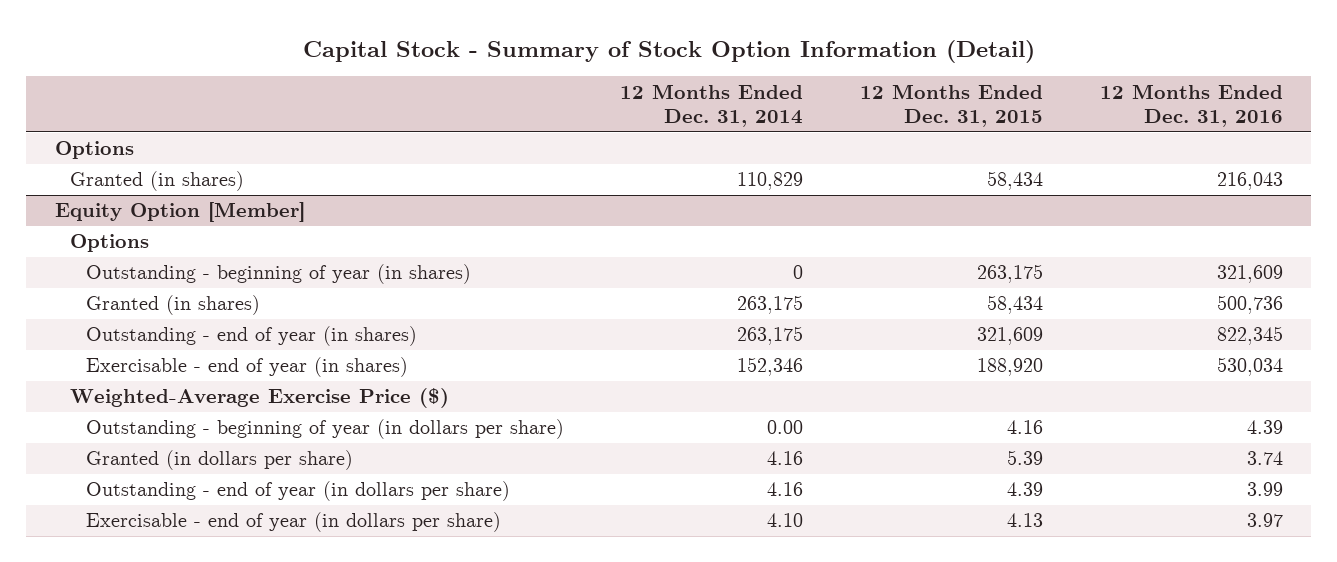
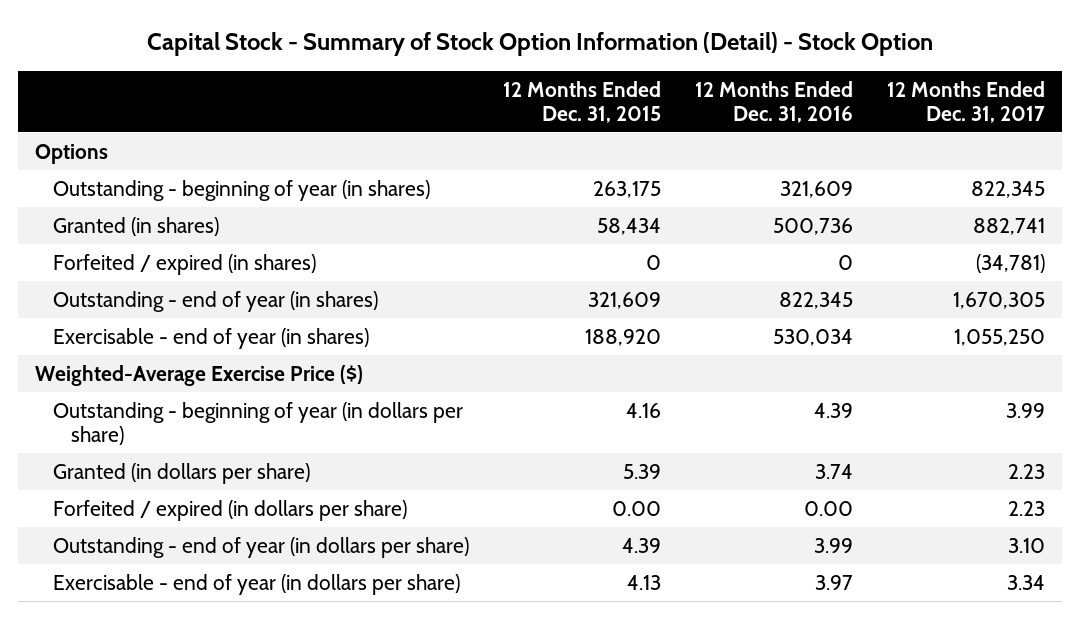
- Capital Stock - Summary of Stock Option Information (Detail)
+ Capital Stock - Summary of Stock Option Information (Detail) - Stock Option
- | 12 Months Ended Dec. 31, 2014 | 12 Months Ended Dec. 31, 2015 | 12 Months Ended Dec. 31, 2016
+ | 12 Months Ended Dec. 31, 2015 | 12 Months Ended Dec. 31, 2016 | 12 Months Ended Dec. 31, 2017
- Granted (in shares) | 110,829 | 58,434 | 216,043
- Equity Option [Member]
- Options
+ Forfeited / expired (in shares) | 0 | 0 | (34,781)
+ Forfeited / expired (in dollars per share) | 0.00 | 0.00 | 2.23

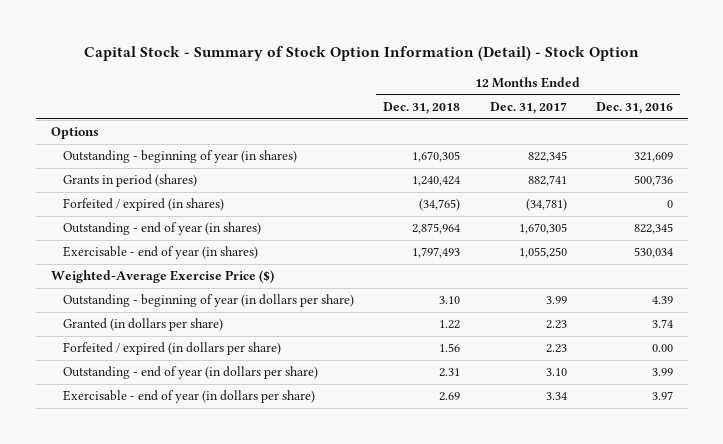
- | 12 Months Ended Dec. 31, 2015 | 12 Months Ended Dec. 31, 2016 | 12 Months Ended Dec. 31, 2017
+ | 12 Months Ended Dec. 31, 2018 | 12 Months Ended Dec. 31, 2017 | 12 Months Ended Dec. 31, 2016
- Granted (in shares) | 58,434 | 500,736 | 882,741
+ Grants in period (shares) | 1,240,424 | 882,741 | 500,736

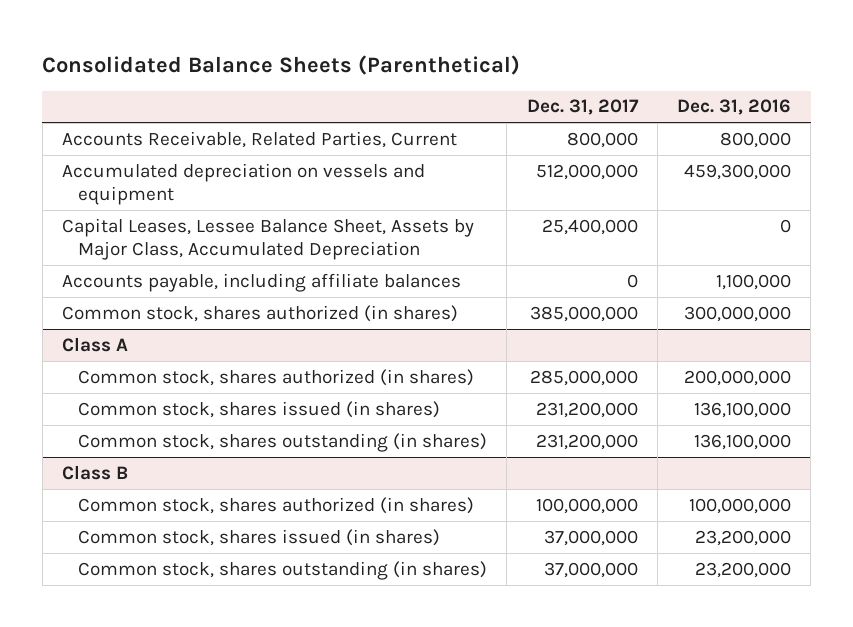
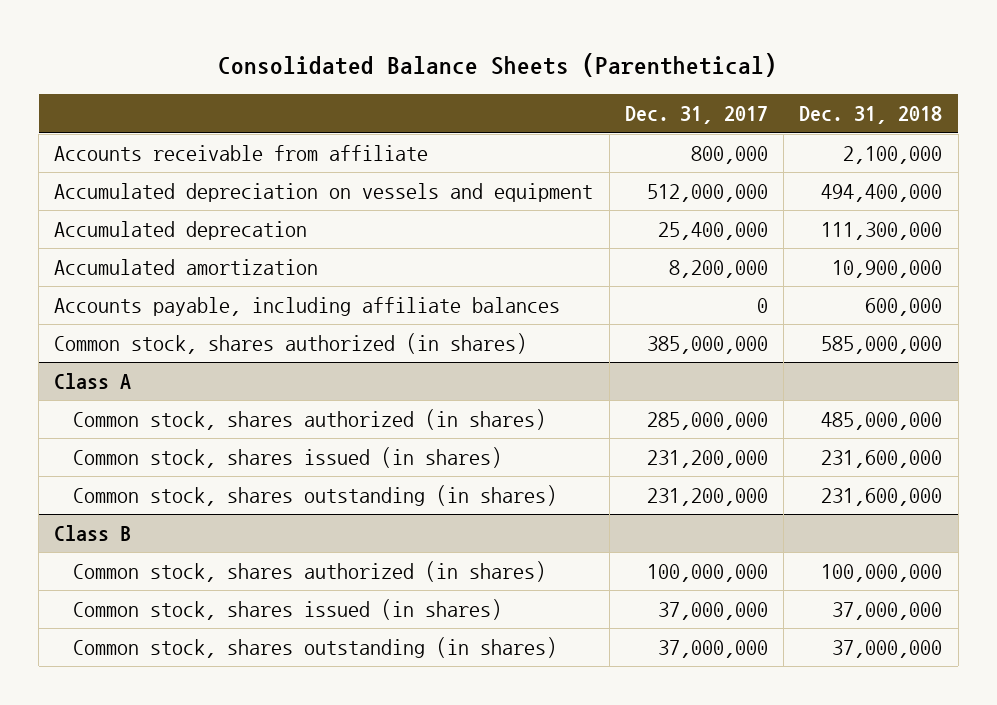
- | Dec. 31, 2017 | Dec. 31, 2016
+ | Dec. 31, 2017 | Dec. 31, 2018
- Accounts Receivable, Related Parties, Current | 800,000 | 800,000
+ Accounts receivable from affiliate | 800,000 | 2,100,000
- Capital Leases, Lessee Balance Sheet, Assets by Major Class, Accumulated Depreciation | 25,400,000 | 0
+ Accumulated deprecation | 25,400,000 | 111,300,000
+ Accumulated amortization | 8,200,000 | 10,900,000

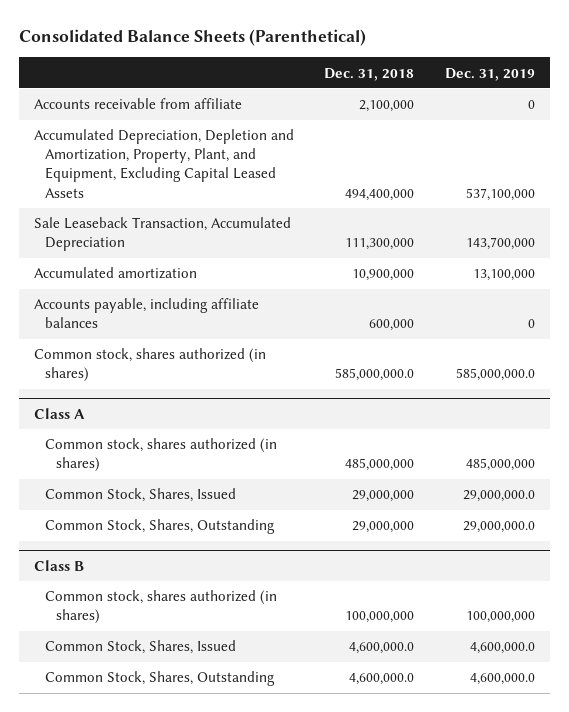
- | Dec. 31, 2017 | Dec. 31, 2018
+ | Dec. 31, 2018 | Dec. 31, 2019
- Accumulated depreciation on vessels and equipment | 512,000,000 | 494,400,000
- Accumulated deprecation | 25,400,000 | 111,300,000
+ Accumulated Depreciation, Depletion and Amortization, Property, Plant, and Equipment, Excluding Capital Leased Assets | 494,400,000 | 537,100,000
+ Sale Leaseback Transaction, Accumulated Depreciation | 111,300,000 | 143,700,000
- Common stock, shares authorized (in shares) | 385,000,000 | 585,000,000
+ Common stock, shares authorized (in shares) | 585,000,000.0 | 585,000,000.0
@ Class A
- Common stock, shares issued (in shares) | 231,200,000 | 231,600,000
- Common stock, shares outstanding (in shares) | 231,200,000 | 231,600,000
+ Common Stock, Shares, Issued | 29,000,000 | 29,000,000.0
+ Common Stock, Shares, Outstanding | 29,000,000 | 29,000,000.0
@ Class B
- Common stock, shares issued (in shares) | 37,000,000 | 37,000,000
- Common stock, shares outstanding (in shares) | 37,000,000 | 37,000,000
+ Common Stock, Shares, Issued | 4,600,000.0 | 4,600,000.0
+ Common Stock, Shares, Outstanding | 4,600,000.0 | 4,600,000.0

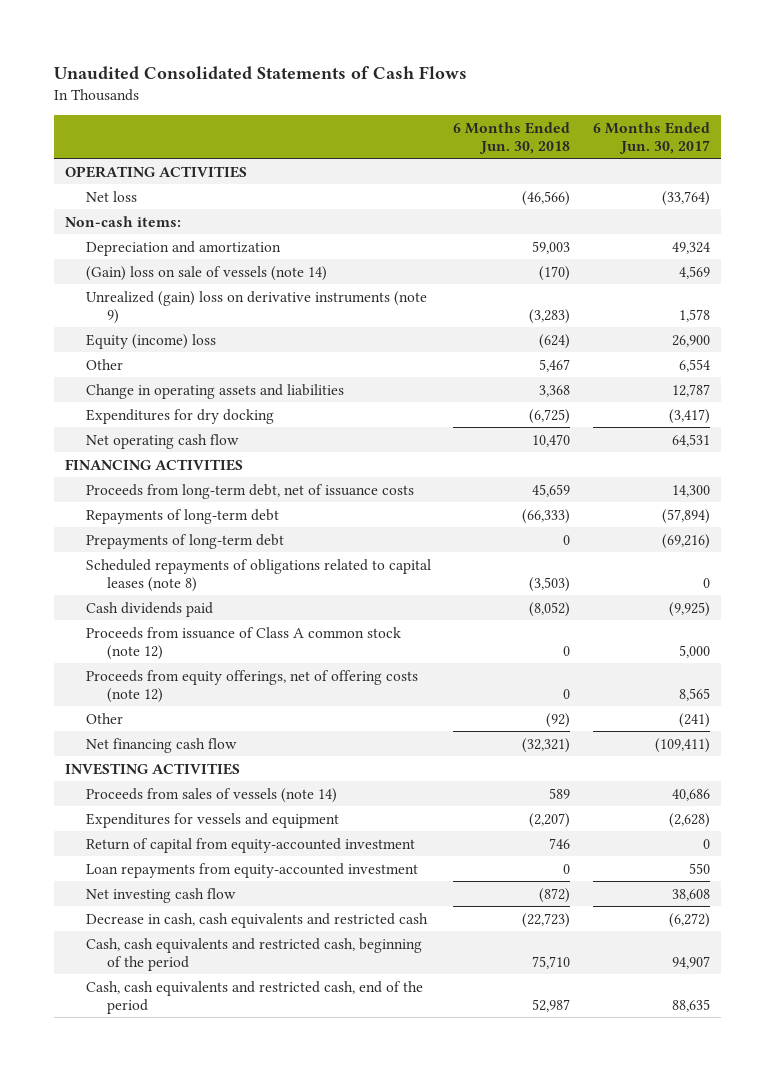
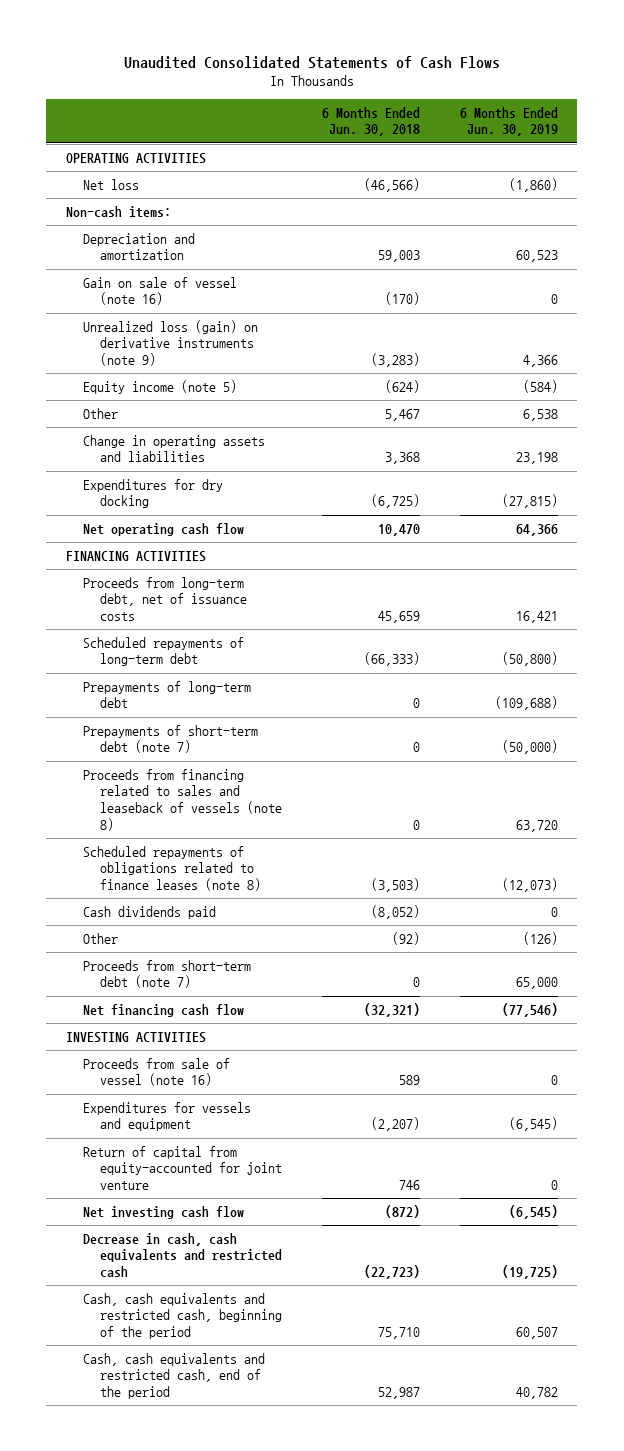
- | 6 Months Ended Jun. 30, 2018 | 6 Months Ended Jun. 30, 2017
+ | 6 Months Ended Jun. 30, 2018 | 6 Months Ended Jun. 30, 2019
- (Gain) loss on sale of vessels (note 14) | (170) | 4,569
- Unrealized (gain) loss on derivative instruments (note 9) | (3,283) | 1,578
- Equity (income) loss | (624) | 26,900
+ Gain on sale of vessel (note 16) | (170) | 0
+ Unrealized loss (gain) on derivative instruments (note 9) | (3,283) | 4,366
+ Equity income (note 5) | (624) | (584)
- Repayments of long-term debt | (66,333) | (57,894)
+ Scheduled repayments of long-term debt | (66,333) | (50,800)
- Scheduled repayments of obligations related to capital leases (note 8) | (3,503) | 0
+ Prepayments of short-term debt (note 7) | 0 | (50,000)
+ Proceeds from financing related to sales and leaseback of vessels (note 8) | 0 | 63,720
+ Scheduled repayments of obligations related to finance leases (note 8) | (3,503) | (12,073)
- Proceeds from issuance of Class A common stock (note 12) | 0 | 5,000
- Proceeds from equity offerings, net of offering costs (note 12) | 0 | 8,565
+ Proceeds from short-term debt (note 7) | 0 | 65,000
- Proceeds from sales of vessels (note 14) | 589 | 40,686
+ Proceeds from sale of vessel (note 16) | 589 | 0
- Return of capital from equity-accounted investment | 746 | 0
- Loan repayments from equity-accounted investment | 0 | 550
+ Return of capital from equity-accounted for joint venture | 746 | 0

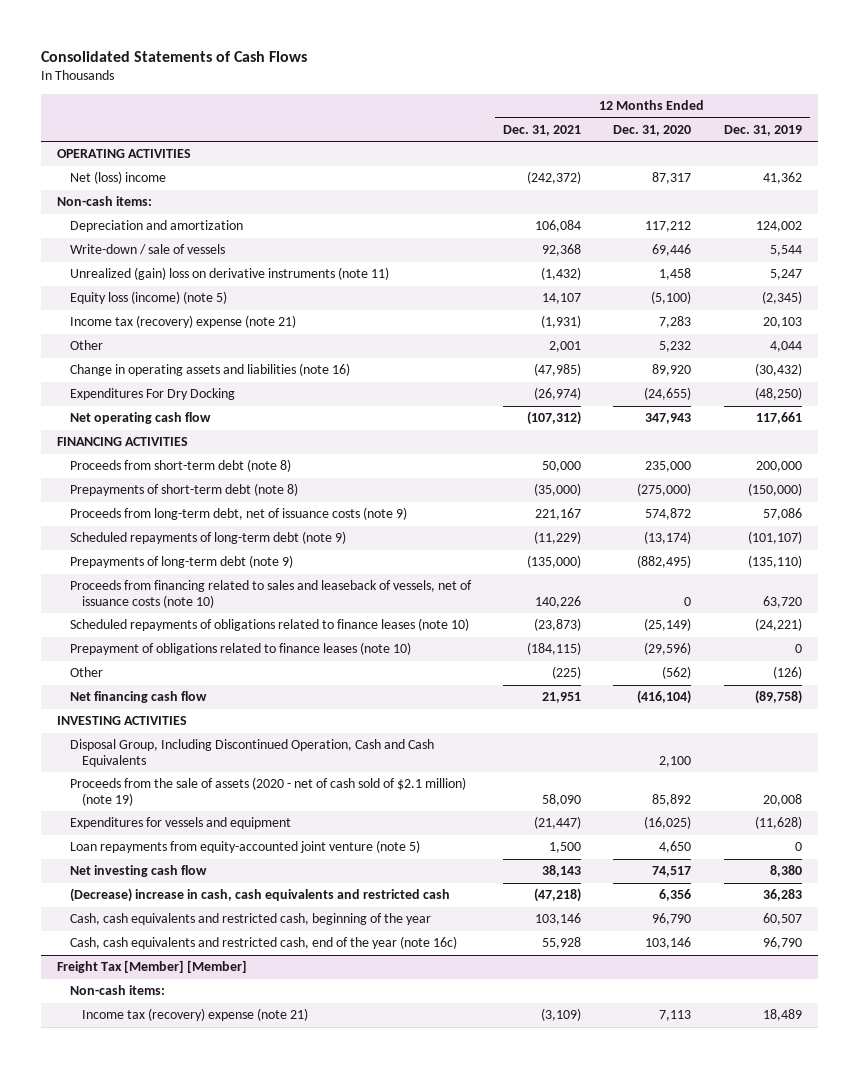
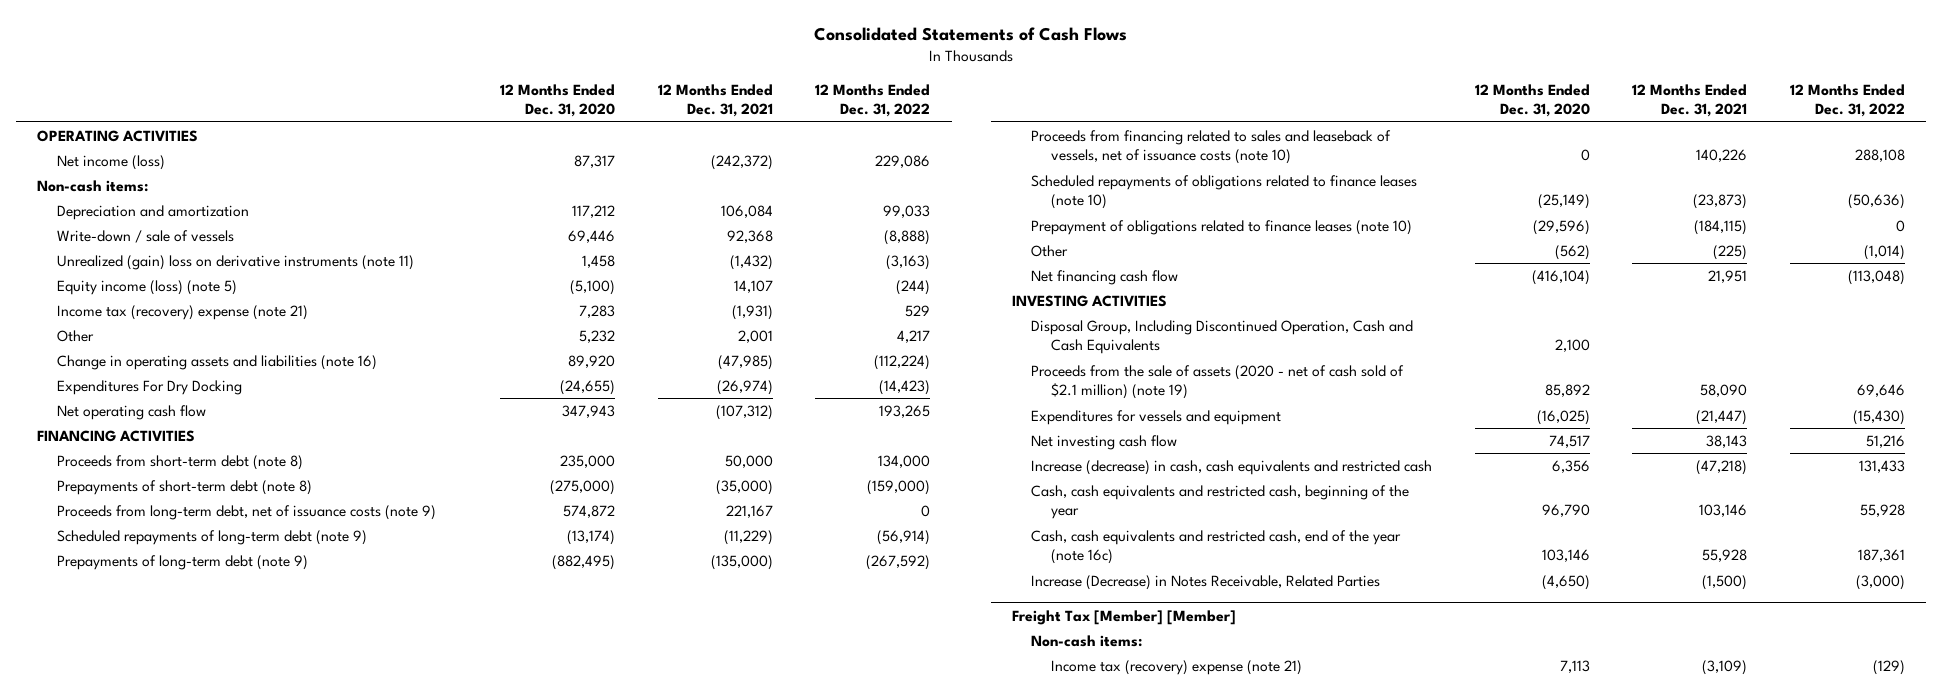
- | 12 Months Ended Dec. 31, 2021 | 12 Months Ended Dec. 31, 2020 | 12 Months Ended Dec. 31, 2019
+ | 12 Months Ended Dec. 31, 2020 | 12 Months Ended Dec. 31, 2021 | 12 Months Ended Dec. 31, 2022
- Net (loss) income | (242,372) | 87,317 | 41,362
+ Net income (loss) | 87,317 | (242,372) | 229,086
- Equity loss (income) (note 5) | 14,107 | (5,100) | (2,345)
+ Equity income (loss) (note 5) | (5,100) | 14,107 | (244)
- Loan repayments from equity-accounted joint venture (note 5) | 1,500 | 4,650 | 0
- (Decrease) increase in cash, cash equivalents and restricted cash | (47,218) | 6,356 | 36,283
+ Increase (decrease) in cash, cash equivalents and restricted cash | 6,356 | (47,218) | 131,433
+ Increase (Decrease) in Notes Receivable, Related Parties | (4,650) | (1,500) | (3,000)

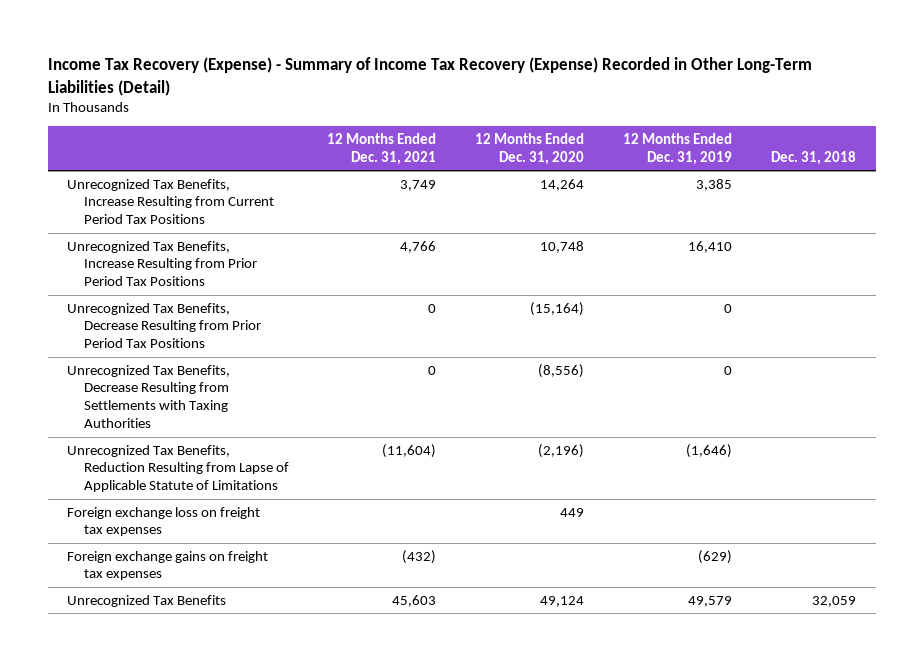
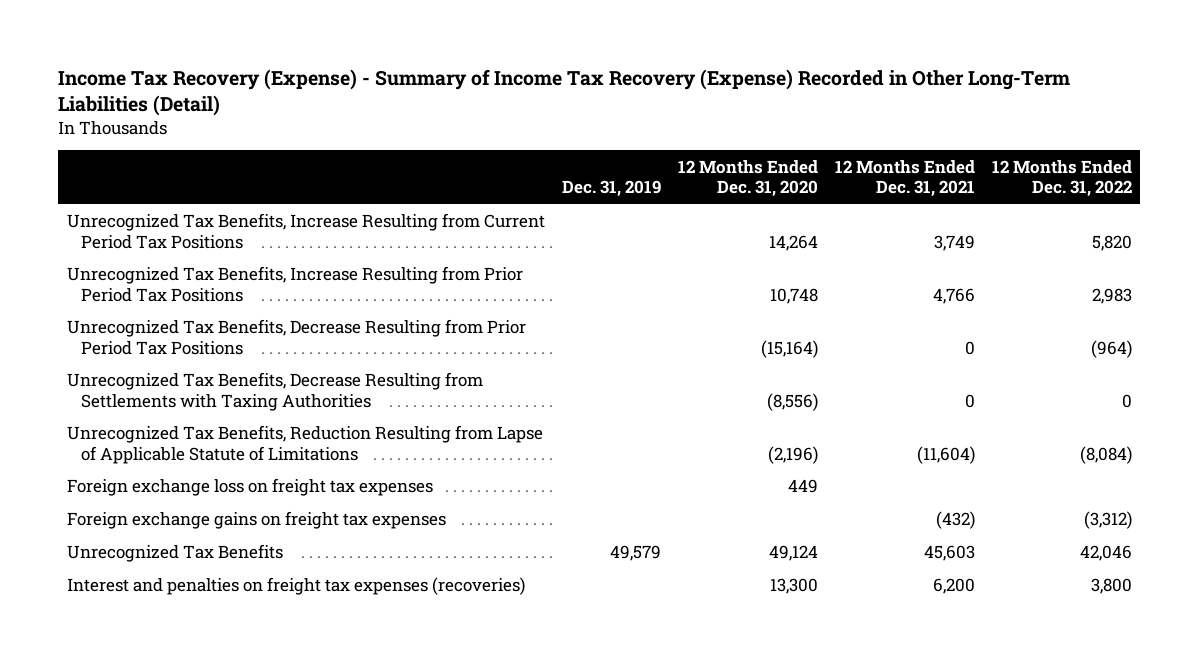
- | 12 Months Ended Dec. 31, 2021 | 12 Months Ended Dec. 31, 2020 | 12 Months Ended Dec. 31, 2019 | Dec. 31, 2018
+ | Dec. 31, 2019 | 12 Months Ended Dec. 31, 2020 | 12 Months Ended Dec. 31, 2021 | 12 Months Ended Dec. 31, 2022
+ Interest and penalties on freight tax expenses (recoveries) | | 13,300 | 6,200 | 3,800

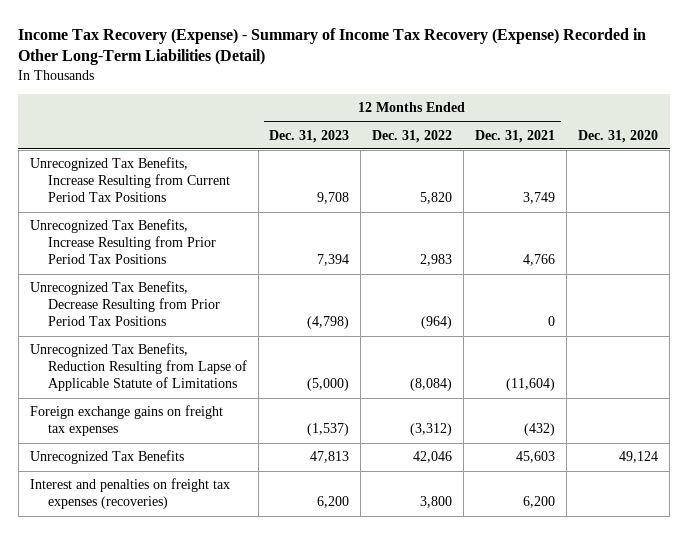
- | Dec. 31, 2019 | 12 Months Ended Dec. 31, 2020 | 12 Months Ended Dec. 31, 2021 | 12 Months Ended Dec. 31, 2022
+ | 12 Months Ended Dec. 31, 2023 | 12 Months Ended Dec. 31, 2022 | 12 Months Ended Dec. 31, 2021 | Dec. 31, 2020
- Unrecognized Tax Benefits, Decrease Resulting from Settlements with Taxing Authorities | | (8,556) | 0 | 0
- Foreign exchange loss on freight tax expenses | | 449 | |

